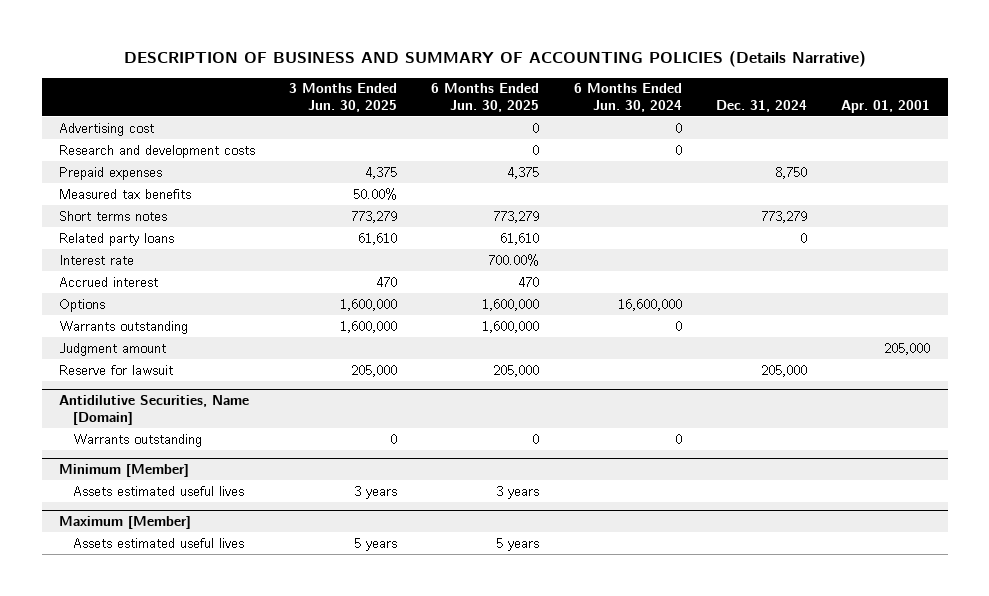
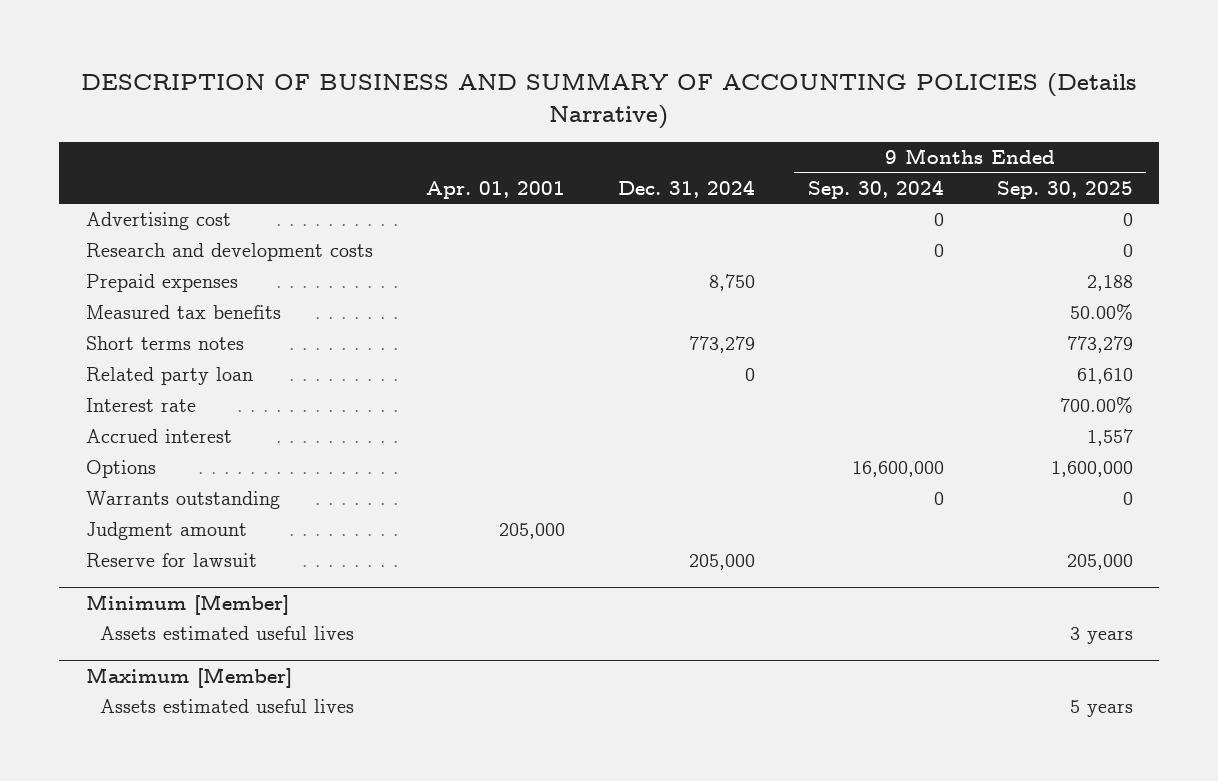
- | 3 Months Ended Jun. 30, 2025 | 6 Months Ended Jun. 30, 2025 | 6 Months Ended Jun. 30, 2024 | Dec. 31, 2024 | Apr. 01, 2001
+ | Apr. 01, 2001 | Dec. 31, 2024 | 9 Months Ended Sep. 30, 2024 | 9 Months Ended Sep. 30, 2025
- Related party loans | 61,610 | 61,610 | | 0 |
+ Related party loan | | 0 | | 61,610
- Antidilutive Securities, Name [Domain]
- Warrants outstanding | 0 | 0 | 0 | |

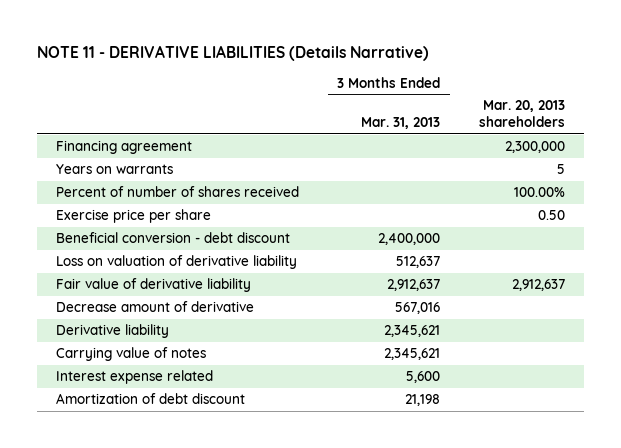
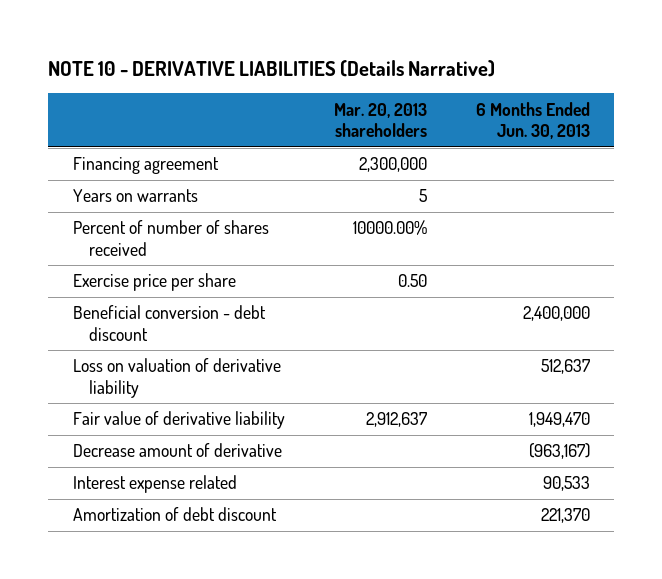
- NOTE 11 - DERIVATIVE LIABILITIES (Details Narrative)
+ NOTE 10 - DERIVATIVE LIABILITIES (Details Narrative)
- | 3 Months Ended Mar. 31, 2013 | Mar. 20, 2013 shareholders
+ | Mar. 20, 2013 shareholders | 6 Months Ended Jun. 30, 2013
- Percent of number of shares received | | 100.00%
+ Percent of number of shares received | 10000.00% |
- Derivative liability | 2,345,621 |
- Carrying value of notes | 2,345,621 |

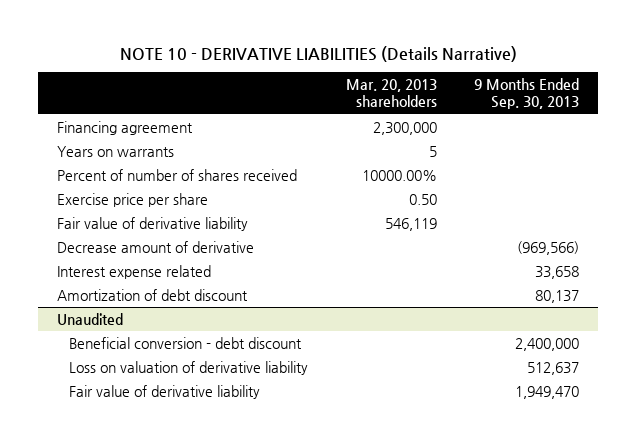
- | Mar. 20, 2013 shareholders | 6 Months Ended Jun. 30, 2013
+ | Mar. 20, 2013 shareholders | 9 Months Ended Sep. 30, 2013
- Beneficial conversion - debt discount | | 2,400,000
- Loss on valuation of derivative liability | | 512,637
- Fair value of derivative liability | 2,912,637 | 1,949,470
+ Fair value of derivative liability | 546,119 |
+ Unaudited
+ Beneficial conversion - debt discount | | 2,400,000
+ Loss on valuation of derivative liability | | 512,637
+ Fair value of derivative liability | | 1,949,470

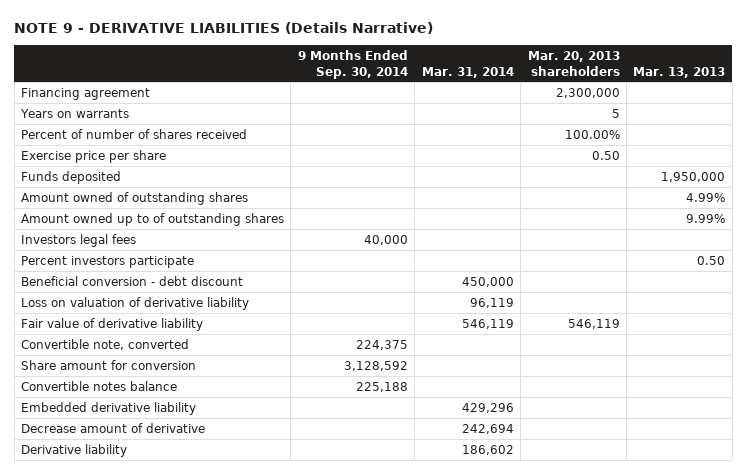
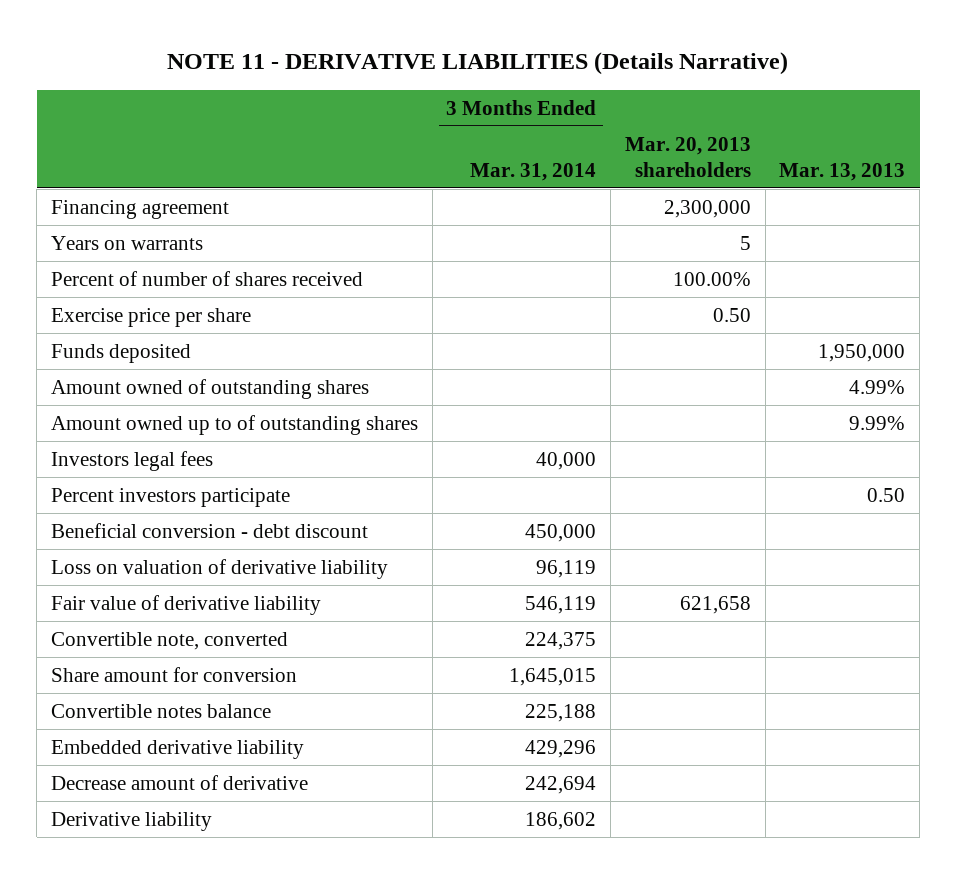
- NOTE 9 - DERIVATIVE LIABILITIES (Details Narrative)
+ NOTE 11 - DERIVATIVE LIABILITIES (Details Narrative)
- | 9 Months Ended Sep. 30, 2014 | Mar. 31, 2014 | Mar. 20, 2013 shareholders | Mar. 13, 2013
+ | 3 Months Ended Mar. 31, 2014 | Mar. 20, 2013 shareholders | Mar. 13, 2013
- Fair value of derivative liability | | 546,119 | 546,119 |
+ Fair value of derivative liability | 546,119 | 621,658 |

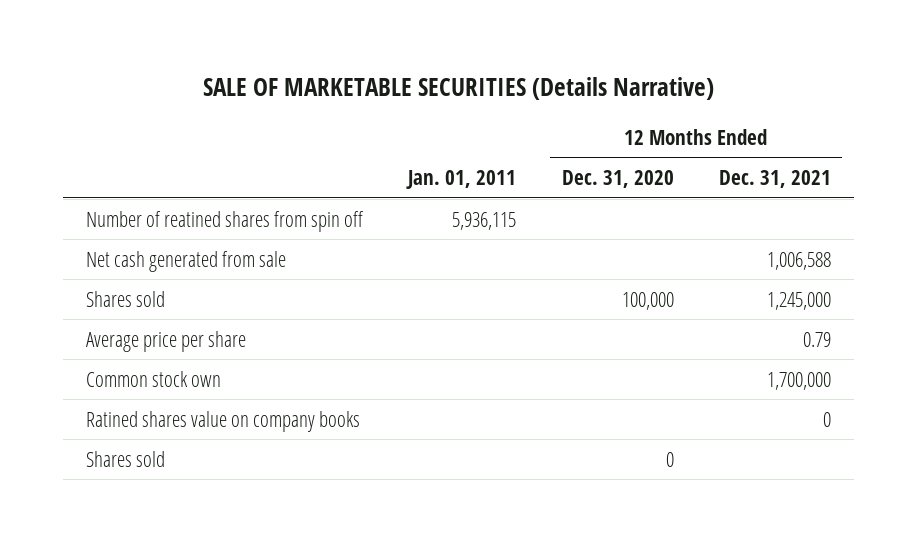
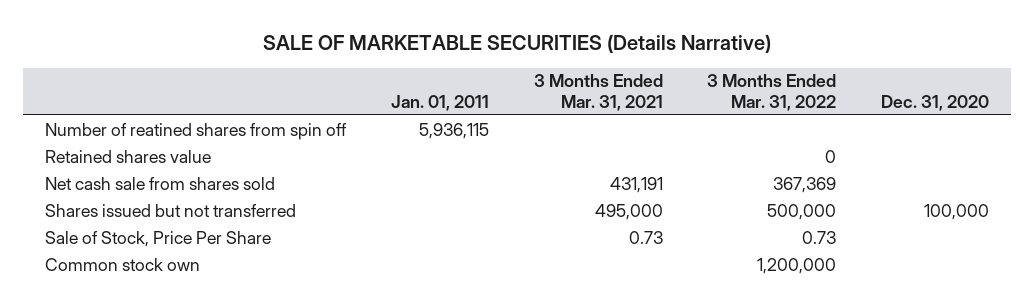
- | Jan. 01, 2011 | 12 Months Ended Dec. 31, 2020 | 12 Months Ended Dec. 31, 2021
+ | Jan. 01, 2011 | 3 Months Ended Mar. 31, 2021 | 3 Months Ended Mar. 31, 2022 | Dec. 31, 2020
- Net cash generated from sale | | | 1,006,588
- Shares sold | | 100,000 | 1,245,000
- Average price per share | | | 0.79
+ Retained shares value | | | 0 |
+ Net cash sale from shares sold | | 431,191 | 367,369 |
+ Shares issued but not transferred | | 495,000 | 500,000 | 100,000
+ Sale of Stock, Price Per Share | | 0.73 | 0.73 |
- Ratined shares value on company books | | | 0
- Shares sold | | 0 |

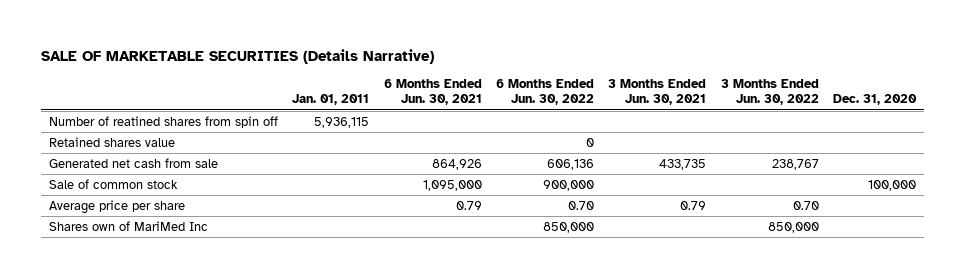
- | Jan. 01, 2011 | 3 Months Ended Mar. 31, 2021 | 3 Months Ended Mar. 31, 2022 | Dec. 31, 2020
+ | Jan. 01, 2011 | 6 Months Ended Jun. 30, 2021 | 6 Months Ended Jun. 30, 2022 | 3 Months Ended Jun. 30, 2021 | 3 Months Ended Jun. 30, 2022 | Dec. 31, 2020
- Net cash sale from shares sold | | 431,191 | 367,369 |
- Shares issued but not transferred | | 495,000 | 500,000 | 100,000
- Sale of Stock, Price Per Share | | 0.73 | 0.73 |
- Common stock own | | | 1,200,000 |
+ Generated net cash from sale | | 864,926 | 606,136 | 433,735 | 238,767 |
+ Sale of common stock | | 1,095,000 | 900,000 | | | 100,000
+ Average price per share | | 0.79 | 0.70 | 0.79 | 0.70 |
+ Shares own of MariMed Inc | | | 850,000 | | 850,000 |

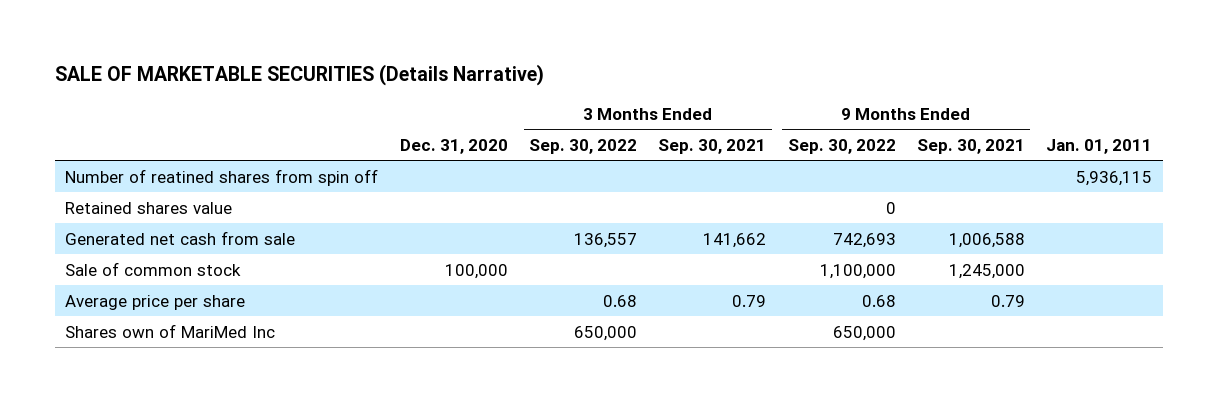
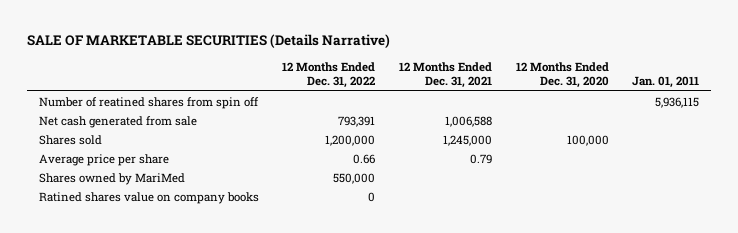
- | Dec. 31, 2020 | 3 Months Ended Sep. 30, 2022 | 3 Months Ended Sep. 30, 2021 | 9 Months Ended Sep. 30, 2022 | 9 Months Ended Sep. 30, 2021 | Jan. 01, 2011
+ | 12 Months Ended Dec. 31, 2022 | 12 Months Ended Dec. 31, 2021 | 12 Months Ended Dec. 31, 2020 | Jan. 01, 2011
- Retained shares value | | | | 0 | |
- Generated net cash from sale | | 136,557 | 141,662 | 742,693 | 1,006,588 |
- Sale of common stock | 100,000 | | | 1,100,000 | 1,245,000 |
+ Net cash generated from sale | 793,391 | 1,006,588 | |
+ Shares sold | 1,200,000 | 1,245,000 | 100,000 |
- Shares own of MariMed Inc | | 650,000 | | 650,000 | |
+ Shares owned by MariMed | 550,000 | | |
+ Ratined shares value on company books | 0 | | |

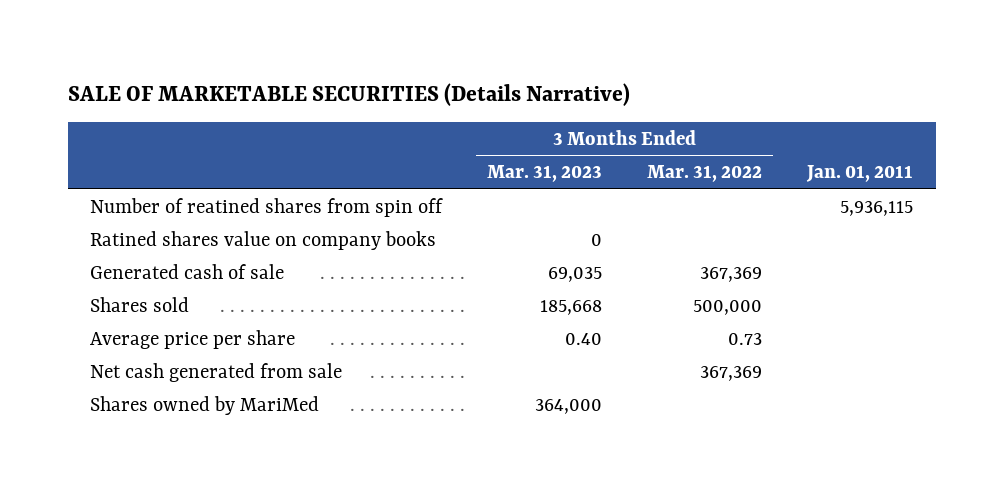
- | 12 Months Ended Dec. 31, 2022 | 12 Months Ended Dec. 31, 2021 | 12 Months Ended Dec. 31, 2020 | Jan. 01, 2011
+ | 3 Months Ended Mar. 31, 2023 | 3 Months Ended Mar. 31, 2022 | Jan. 01, 2011
moved up: Ratined shares value on company books | 0 | |
+ Generated cash of sale | 69,035 | 367,369 |
moved down: Net cash generated from sale | | 367,369 |

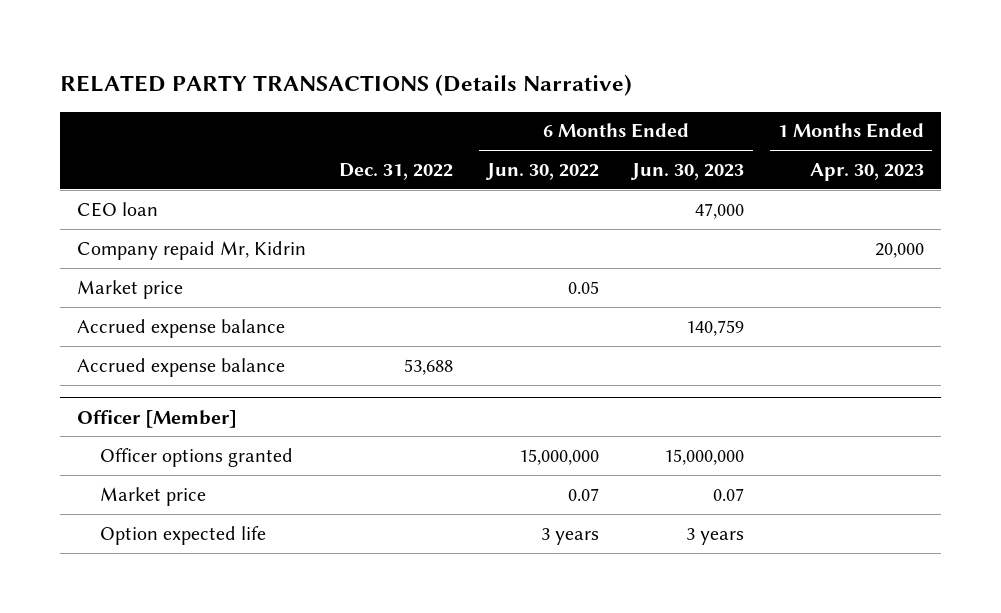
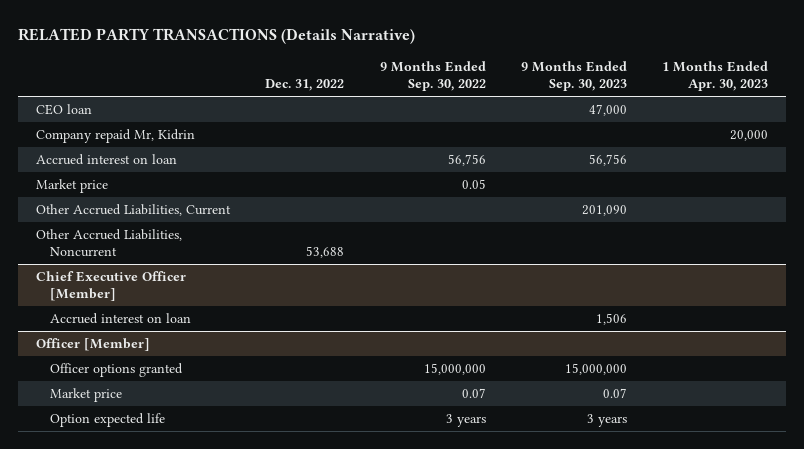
- | Dec. 31, 2022 | 6 Months Ended Jun. 30, 2022 | 6 Months Ended Jun. 30, 2023 | 1 Months Ended Apr. 30, 2023
+ | Dec. 31, 2022 | 9 Months Ended Sep. 30, 2022 | 9 Months Ended Sep. 30, 2023 | 1 Months Ended Apr. 30, 2023
+ Accrued interest on loan | | 56,756 | 56,756 |
- Accrued expense balance | | | 140,759 |
- Accrued expense balance | 53,688 | | |
+ Other Accrued Liabilities, Current | | | 201,090 |
+ Other Accrued Liabilities, Noncurrent | 53,688 | | |
+ Chief Executive Officer [Member]
+ Accrued interest on loan | | | 1,506 |

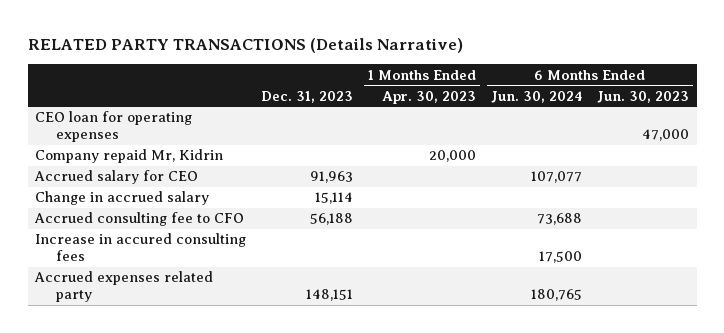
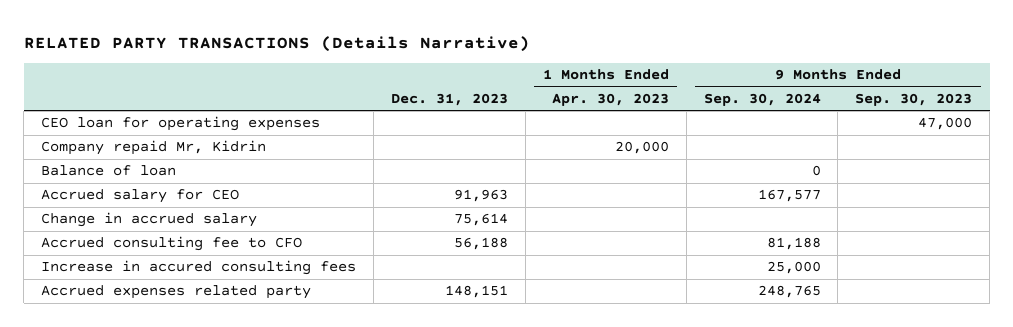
- | Dec. 31, 2023 | 1 Months Ended Apr. 30, 2023 | 6 Months Ended Jun. 30, 2024 | 6 Months Ended Jun. 30, 2023
+ | Dec. 31, 2023 | 1 Months Ended Apr. 30, 2023 | 9 Months Ended Sep. 30, 2024 | 9 Months Ended Sep. 30, 2023
+ Balance of loan | | | 0 |
- Change in accrued salary | 15,114 | | |
+ Change in accrued salary | 75,614 | | |

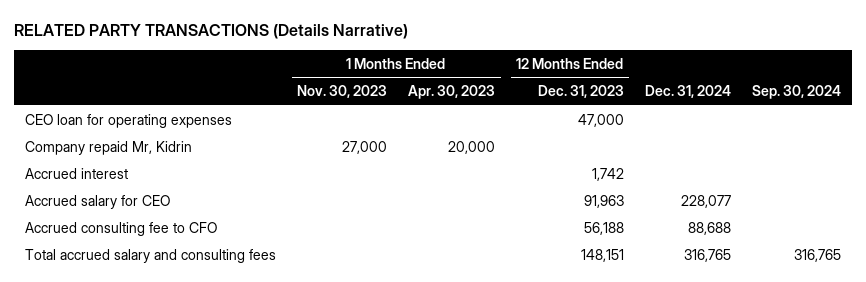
- | Dec. 31, 2023 | 1 Months Ended Apr. 30, 2023 | 9 Months Ended Sep. 30, 2024 | 9 Months Ended Sep. 30, 2023
+ | 1 Months Ended Nov. 30, 2023 | 1 Months Ended Apr. 30, 2023 | 12 Months Ended Dec. 31, 2023 | Dec. 31, 2024 | Sep. 30, 2024
- Balance of loan | | | 0 |
+ Accrued interest | | | 1,742 | |
- Change in accrued salary | 75,614 | | |
- Increase in accured consulting fees | | | 25,000 |
- Accrued expenses related party | 148,151 | | 248,765 |
+ Total accrued salary and consulting fees | | | 148,151 | 316,765 | 316,765

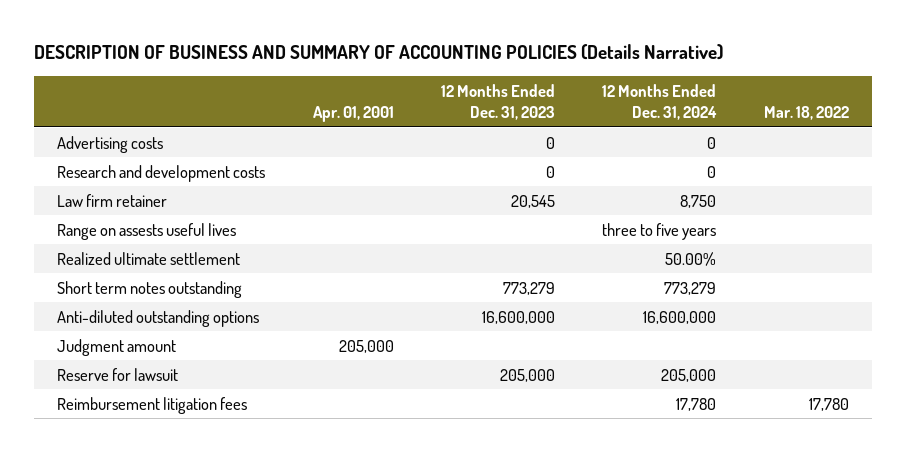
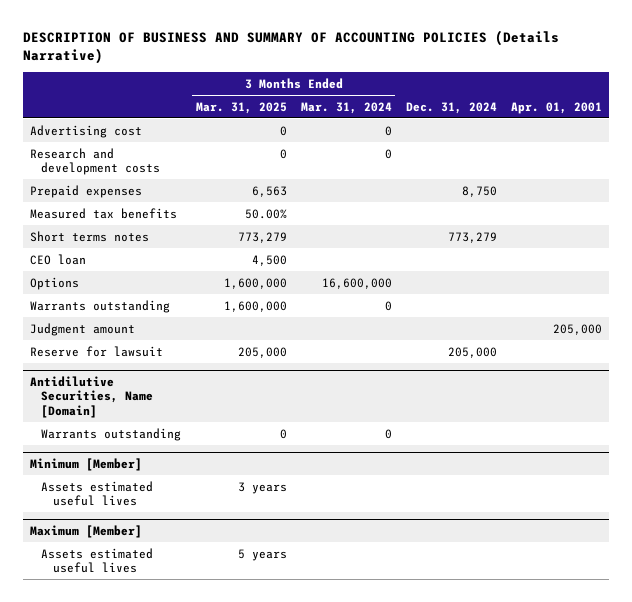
- | Apr. 01, 2001 | 12 Months Ended Dec. 31, 2023 | 12 Months Ended Dec. 31, 2024 | Mar. 18, 2022
+ | 3 Months Ended Mar. 31, 2025 | 3 Months Ended Mar. 31, 2024 | Dec. 31, 2024 | Apr. 01, 2001
- Advertising costs | | 0 | 0 |
+ Advertising cost | 0 | 0 | |
- Law firm retainer | | 20,545 | 8,750 |
- Range on assests useful lives | | | three to five years |
- Realized ultimate settlement | | | 50.00% |
- Short term notes outstanding | | 773,279 | 773,279 |
- Anti-diluted outstanding options | | 16,600,000 | 16,600,000 |
+ Prepaid expenses | 6,563 | | 8,750 |
+ Measured tax benefits | 50.00% | | |
+ Short terms notes | 773,279 | | 773,279 |
+ CEO loan | 4,500 | | |
+ Options | 1,600,000 | 16,600,000 | |
+ Warrants outstanding | 1,600,000 | 0 | |
- Reimbursement litigation fees | | | 17,780 | 17,780
+ Antidilutive Securities, Name [Domain]
+ Warrants outstanding | 0 | 0 | |
+ Minimum [Member]
+ Assets estimated useful lives | 3 years | | |
+ Maximum [Member]
+ Assets estimated useful lives | 5 years | | |

